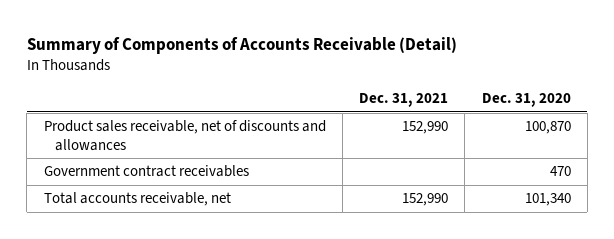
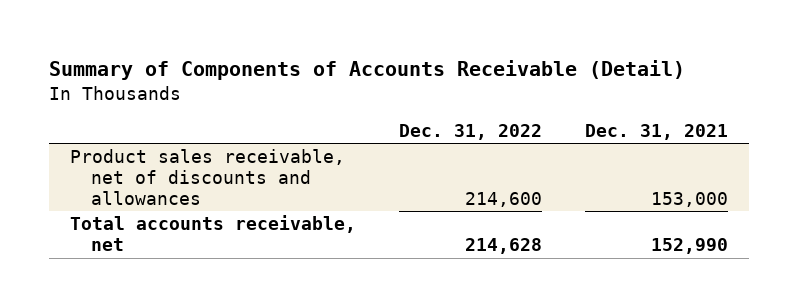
- | Dec. 31, 2021 | Dec. 31, 2020
+ | Dec. 31, 2022 | Dec. 31, 2021
- Product sales receivable, net of discounts and allowances | 152,990 | 100,870
- Government contract receivables | | 470
+ Product sales receivable, net of discounts and allowances | 214,600 | 153,000

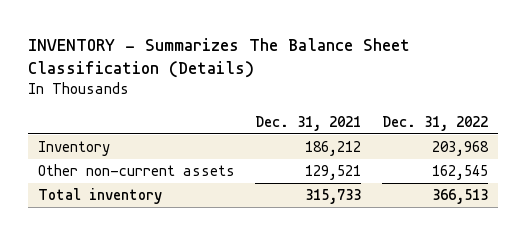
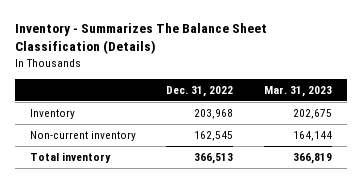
- INVENTORY - Summarizes The Balance Sheet Classification (Details)
+ Inventory - Summarizes The Balance Sheet Classification (Details)
- | Dec. 31, 2021 | Dec. 31, 2022
+ | Dec. 31, 2022 | Mar. 31, 2023
- Other non-current assets | 129,521 | 162,545
+ Non-current inventory | 162,545 | 164,144

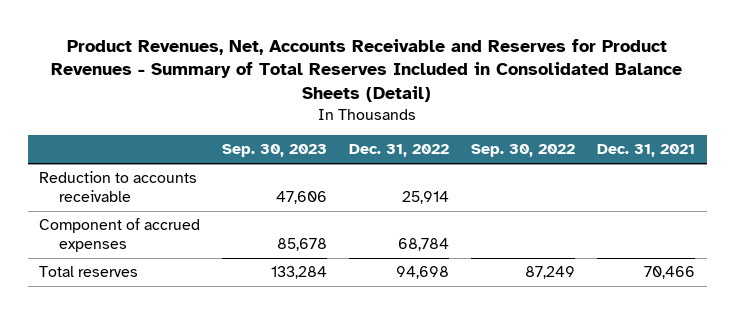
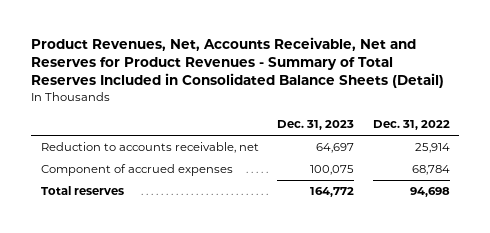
- Product Revenues, Net, Accounts Receivable and Reserves for Product Revenues - Summary of Total Reserves Included in Consolidated Balance Sheets (Detail)
+ Product Revenues, Net, Accounts Receivable, Net and Reserves for Product Revenues - Summary of Total Reserves Included in Consolidated Balance Sheets (Detail)
- | Sep. 30, 2023 | Dec. 31, 2022 | Sep. 30, 2022 | Dec. 31, 2021
+ | Dec. 31, 2023 | Dec. 31, 2022
- Reduction to accounts receivable | 47,606 | 25,914 | |
+ Reduction to accounts receivable, net | 64,697 | 25,914

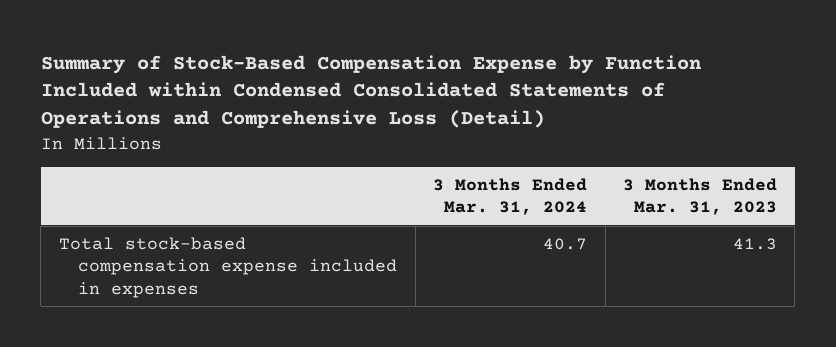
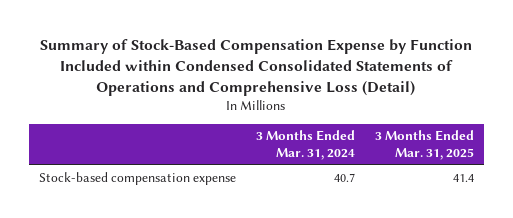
- | 3 Months Ended Mar. 31, 2024 | 3 Months Ended Mar. 31, 2023
+ | 3 Months Ended Mar. 31, 2024 | 3 Months Ended Mar. 31, 2025
- Total stock-based compensation expense included in expenses | 40.7 | 41.3
+ Stock-based compensation expense | 40.7 | 41.4

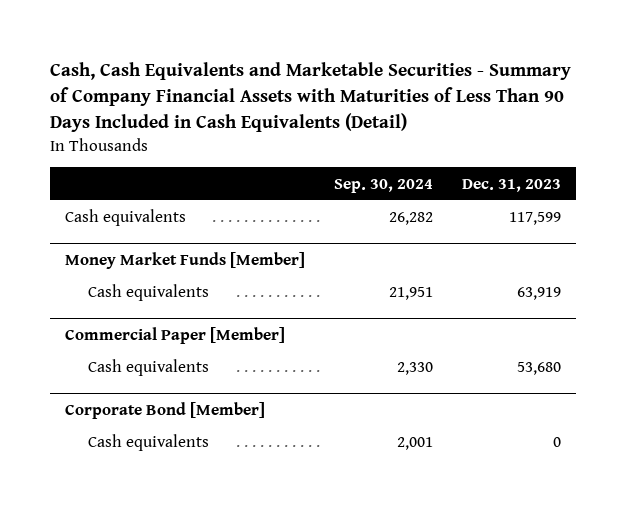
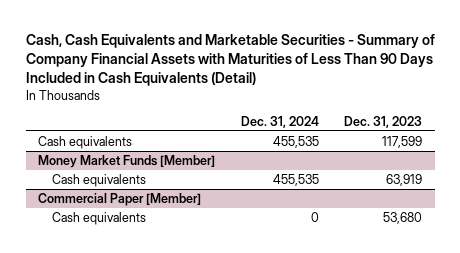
- | Sep. 30, 2024 | Dec. 31, 2023
+ | Dec. 31, 2024 | Dec. 31, 2023
- Corporate Bond [Member]
- Cash equivalents | 2,001 | 0

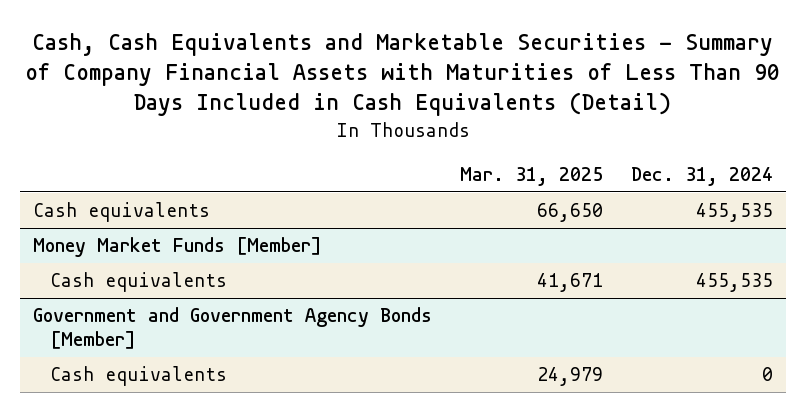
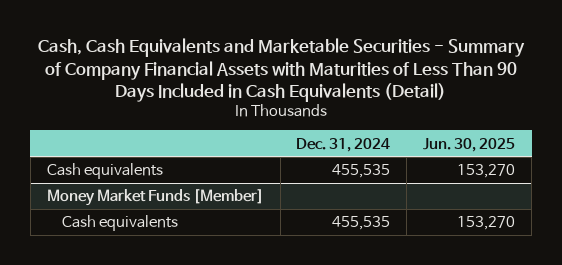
- | Mar. 31, 2025 | Dec. 31, 2024
+ | Dec. 31, 2024 | Jun. 30, 2025
- Government and Government Agency Bonds [Member]
- Cash equivalents | 24,979 | 0

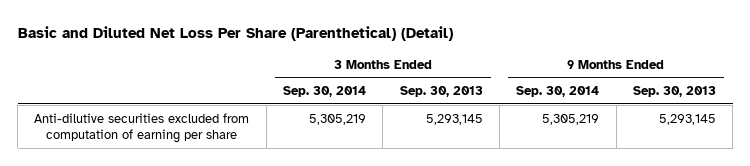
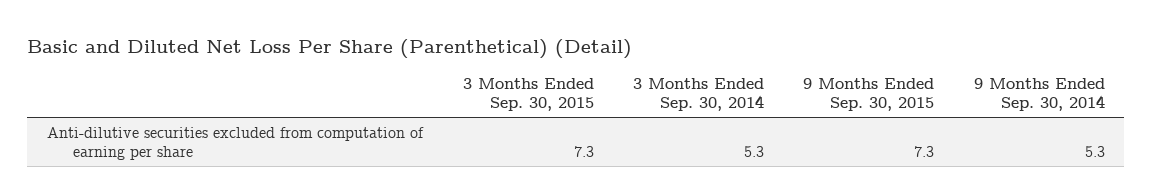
- | 3 Months Ended Sep. 30, 2014 | 3 Months Ended Sep. 30, 2013 | 9 Months Ended Sep. 30, 2014 | 9 Months Ended Sep. 30, 2013
+ | 3 Months Ended Sep. 30, 2015 | 3 Months Ended Sep. 30, 2014 | 9 Months Ended Sep. 30, 2015 | 9 Months Ended Sep. 30, 2014
- Anti-dilutive securities excluded from computation of earning per share | 5,305,219 | 5,293,145 | 5,305,219 | 5,293,145
+ Anti-dilutive securities excluded from computation of earning per share | 7.3 | 5.3 | 7.3 | 5.3

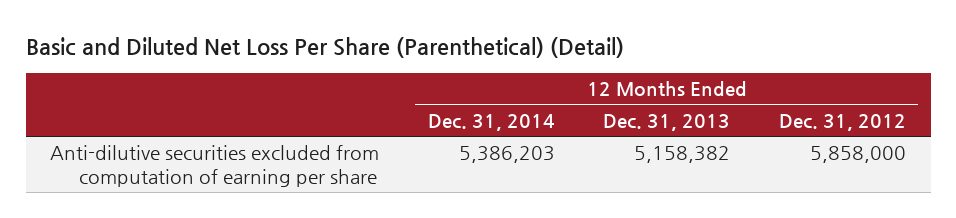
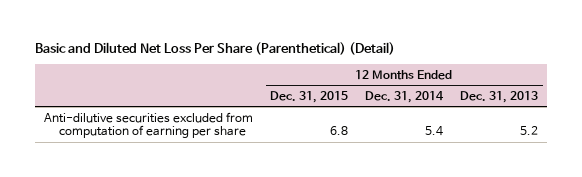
- | 12 Months Ended Dec. 31, 2014 | 12 Months Ended Dec. 31, 2013 | 12 Months Ended Dec. 31, 2012
+ | 12 Months Ended Dec. 31, 2015 | 12 Months Ended Dec. 31, 2014 | 12 Months Ended Dec. 31, 2013
- Anti-dilutive securities excluded from computation of earning per share | 5,386,203 | 5,158,382 | 5,858,000
+ Anti-dilutive securities excluded from computation of earning per share | 6.8 | 5.4 | 5.2

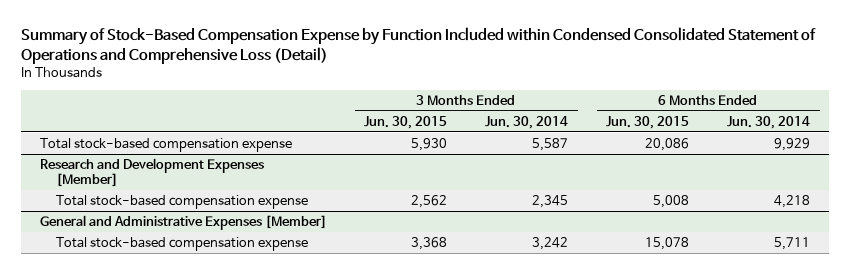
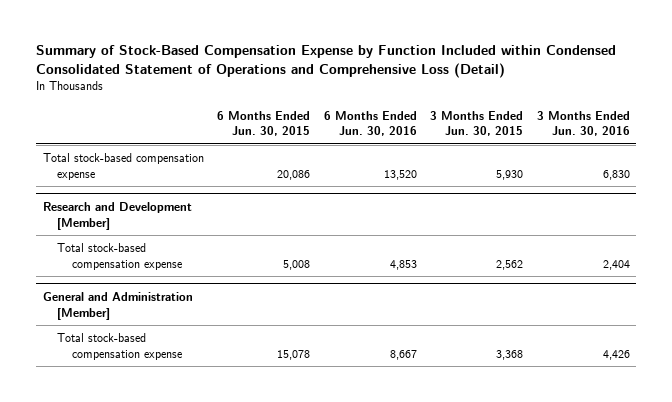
- | 3 Months Ended Jun. 30, 2015 | 3 Months Ended Jun. 30, 2014 | 6 Months Ended Jun. 30, 2015 | 6 Months Ended Jun. 30, 2014
+ | 6 Months Ended Jun. 30, 2015 | 6 Months Ended Jun. 30, 2016 | 3 Months Ended Jun. 30, 2015 | 3 Months Ended Jun. 30, 2016
- Research and Development Expenses [Member]
+ Research and Development [Member]
- General and Administrative Expenses [Member]
+ General and Administration [Member]

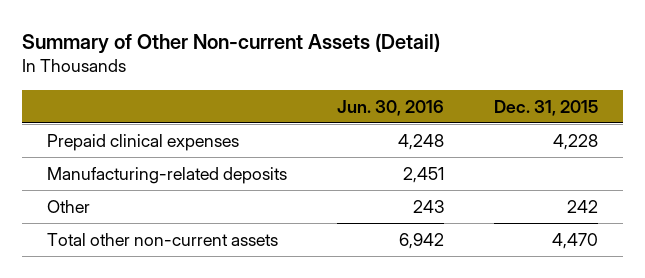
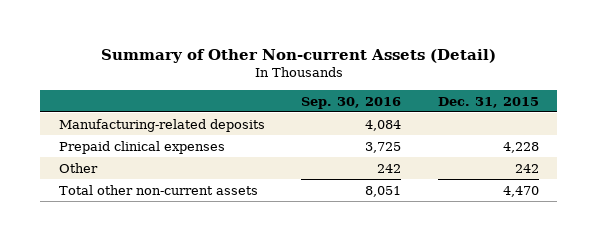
- | Jun. 30, 2016 | Dec. 31, 2015
+ | Sep. 30, 2016 | Dec. 31, 2015
moved down: Prepaid clinical expenses | 3,725 | 4,228

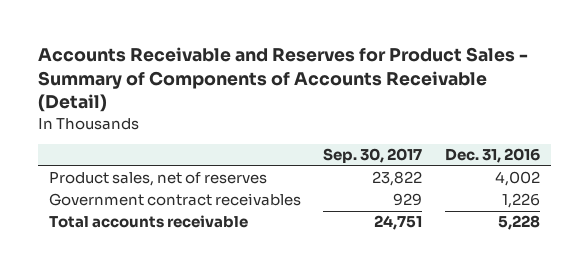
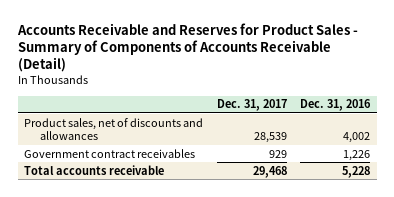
- | Sep. 30, 2017 | Dec. 31, 2016
+ | Dec. 31, 2017 | Dec. 31, 2016
- Product sales, net of reserves | 23,822 | 4,002
+ Product sales, net of discounts and allowances | 28,539 | 4,002

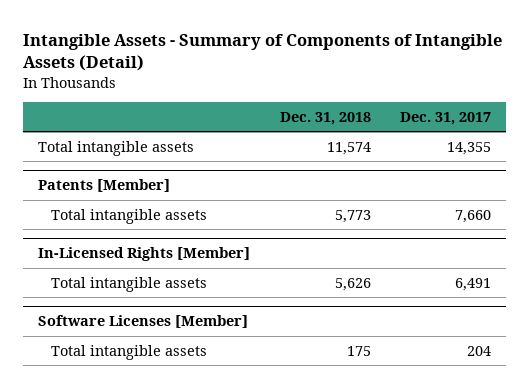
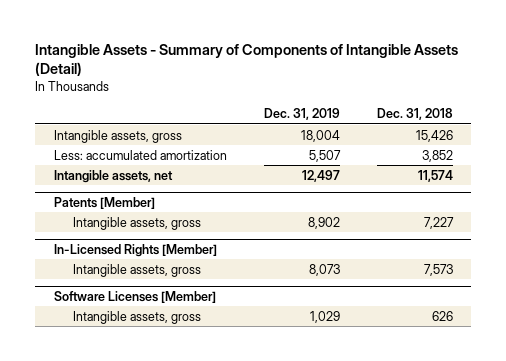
- | Dec. 31, 2018 | Dec. 31, 2017
+ | Dec. 31, 2019 | Dec. 31, 2018
- Total intangible assets | 11,574 | 14,355
+ Intangible assets, gross | 18,004 | 15,426
+ Less: accumulated amortization | 5,507 | 3,852
+ Intangible assets, net | 12,497 | 11,574
@ Patents [Member]
- Total intangible assets | 5,773 | 7,660
+ Intangible assets, gross | 8,902 | 7,227
@ In-Licensed Rights [Member]
- Total intangible assets | 5,626 | 6,491
+ Intangible assets, gross | 8,073 | 7,573
@ Software Licenses [Member]
- Total intangible assets | 175 | 204
+ Intangible assets, gross | 1,029 | 626

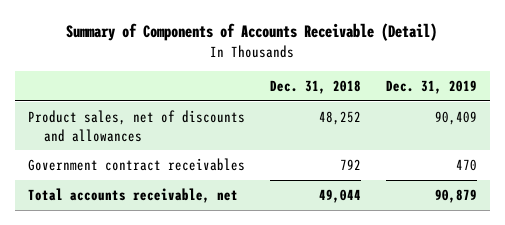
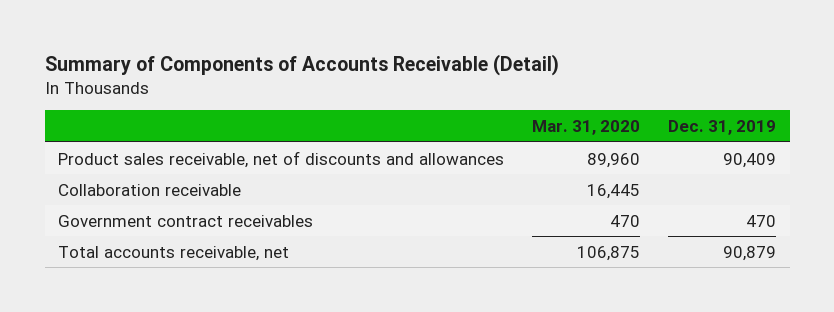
- | Dec. 31, 2018 | Dec. 31, 2019
+ | Mar. 31, 2020 | Dec. 31, 2019
- Product sales, net of discounts and allowances | 48,252 | 90,409
+ Product sales receivable, net of discounts and allowances | 89,960 | 90,409
+ Collaboration receivable | 16,445 |

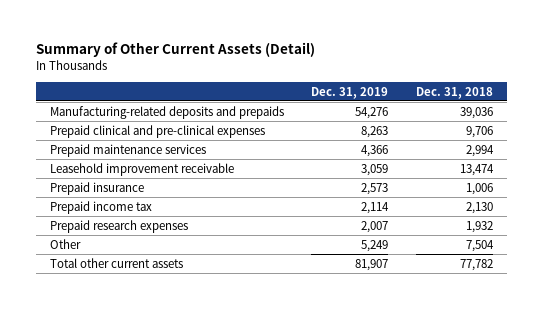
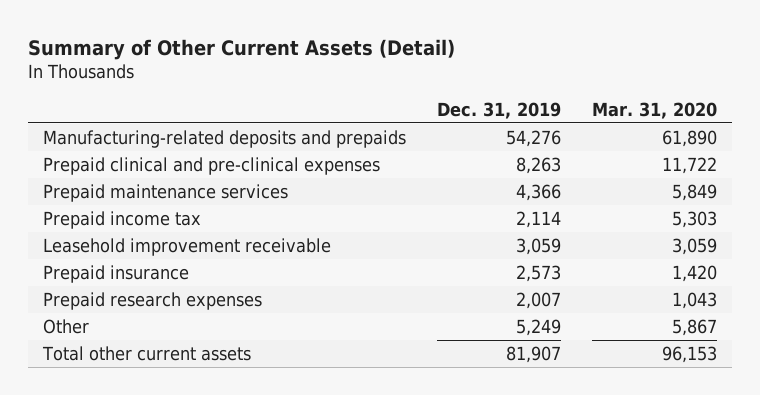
- | Dec. 31, 2019 | Dec. 31, 2018
+ | Dec. 31, 2019 | Mar. 31, 2020
moved up: Prepaid income tax | 2,114 | 5,303

